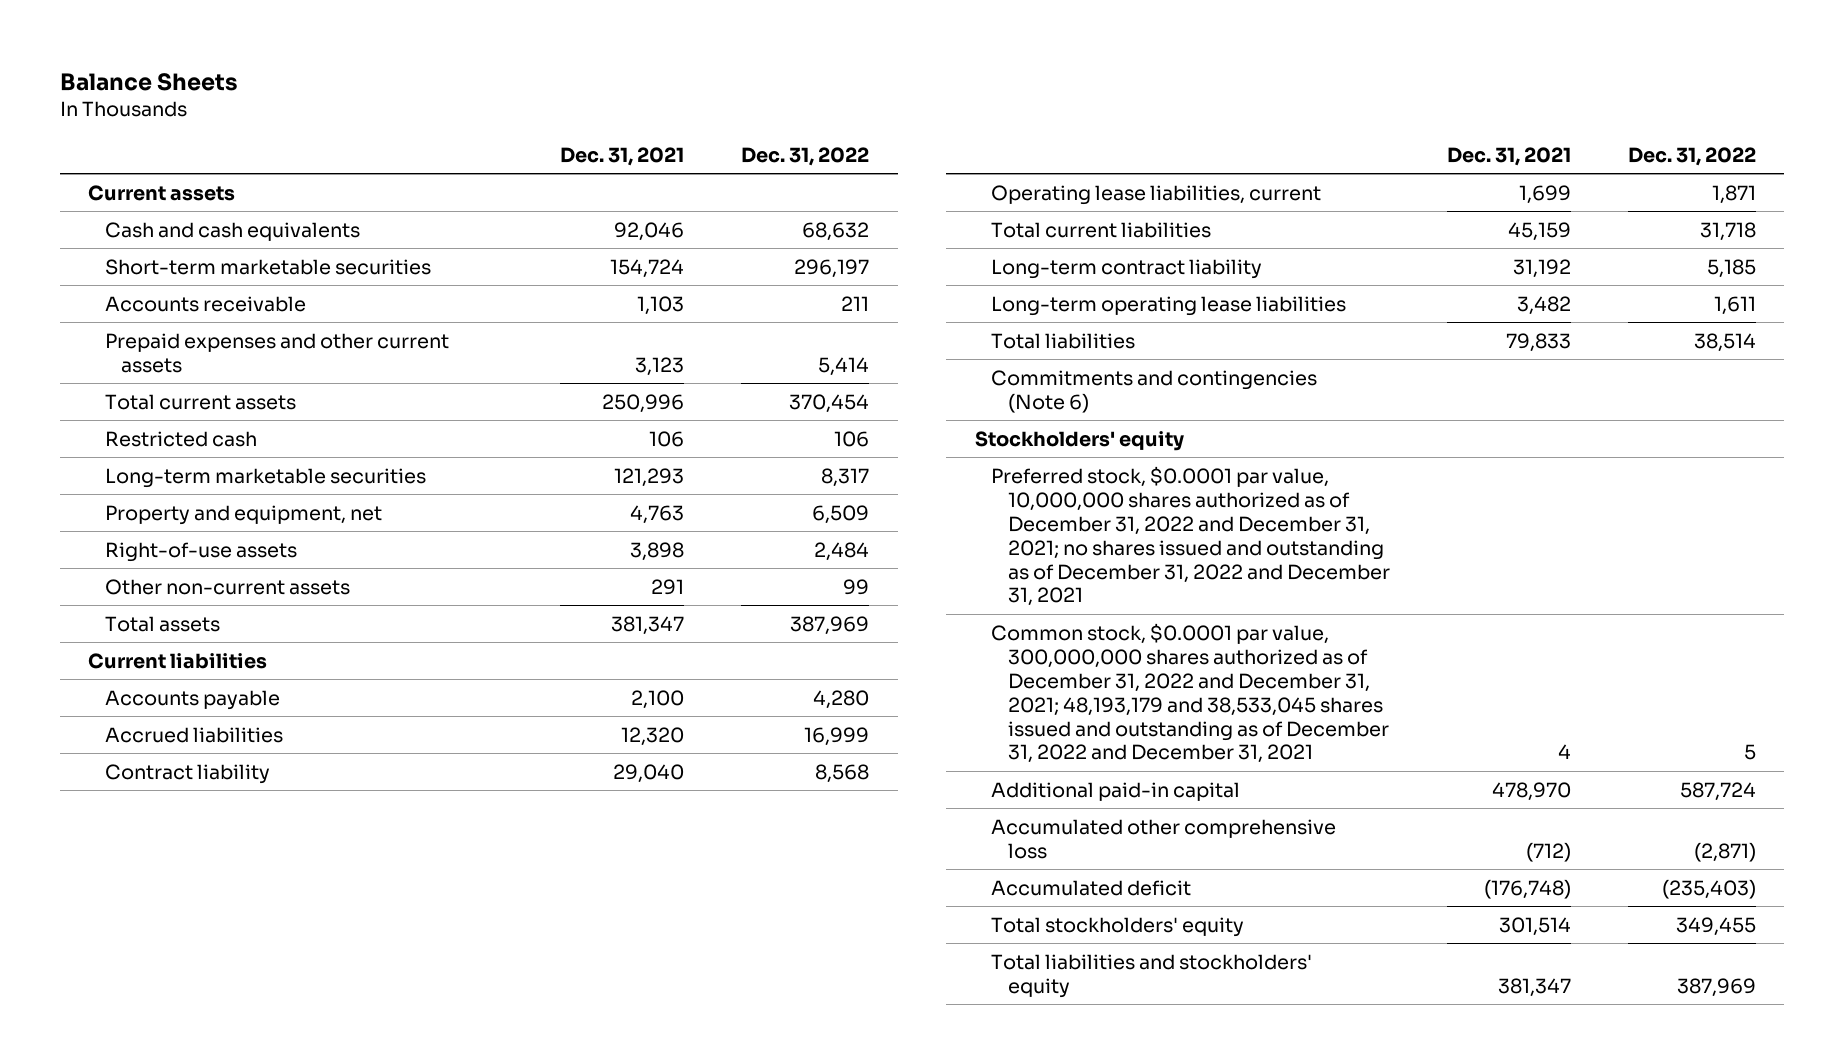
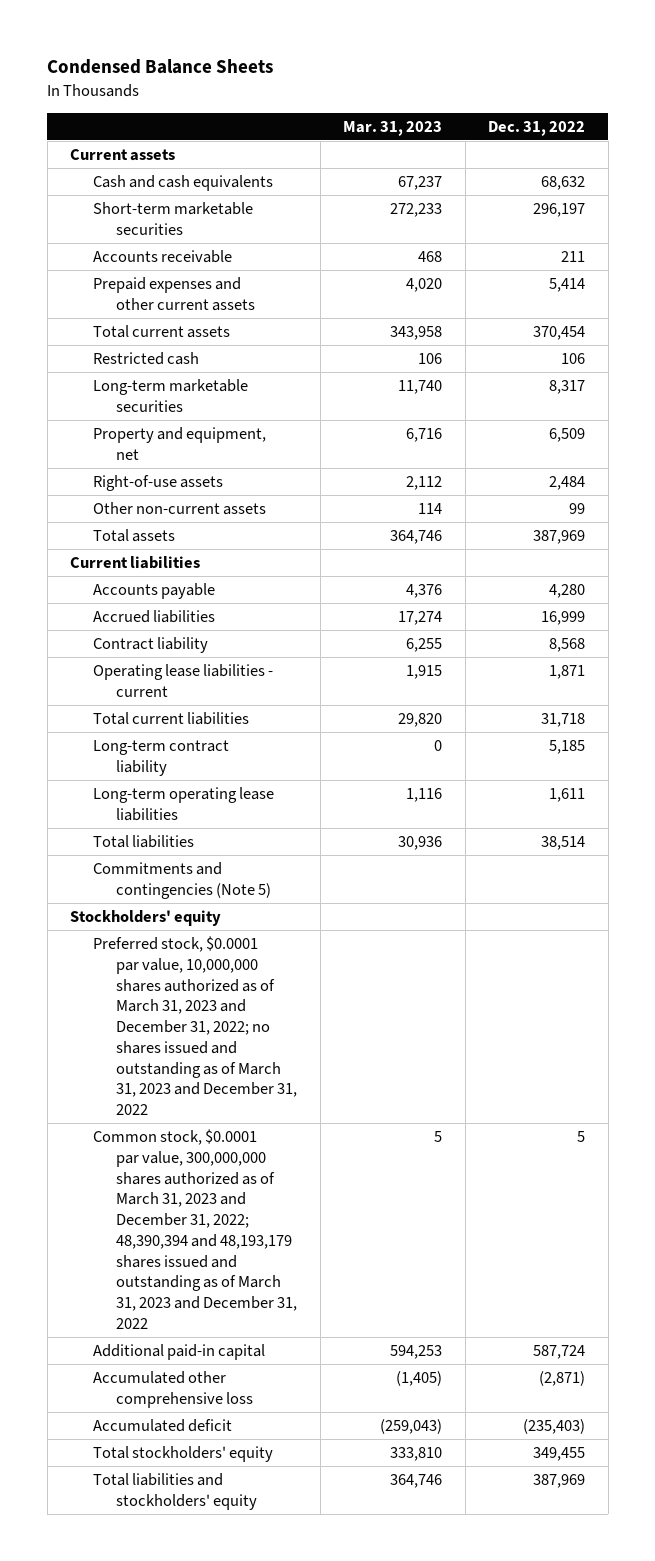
- Balance Sheets
+ Condensed Balance Sheets
- | Dec. 31, 2021 | Dec. 31, 2022
+ | Mar. 31, 2023 | Dec. 31, 2022
- Operating lease liabilities, current | 1,699 | 1,871
+ Operating lease liabilities - current | 1,915 | 1,871
- Commitments and contingencies (Note 6)
+ Commitments and contingencies (Note 5)
- Preferred stock, $0.0001 par value, 10,000,000 shares authorized as of December 31, 2022 and December 31, 2021; no shares issued and outstanding as of December 31, 2022 and December 31, 2021
- Common stock, $0.0001 par value, 300,000,000 shares authorized as of December 31, 2022 and December 31, 2021; 48,193,179 and 38,533,045 shares issued and outstanding as of December 31, 2022 and December 31, 2021 | 4 | 5
+ Preferred stock, $0.0001 par value, 10,000,000 shares authorized as of March 31, 2023 and December 31, 2022; no shares issued and outstanding as of March 31, 2023 and December 31, 2022
+ Common stock, $0.0001 par value, 300,000,000 shares authorized as of March 31, 2023 and December 31, 2022; 48,390,394 and 48,193,179 shares issued and outstanding as of March 31, 2023 and December 31, 2022 | 5 | 5

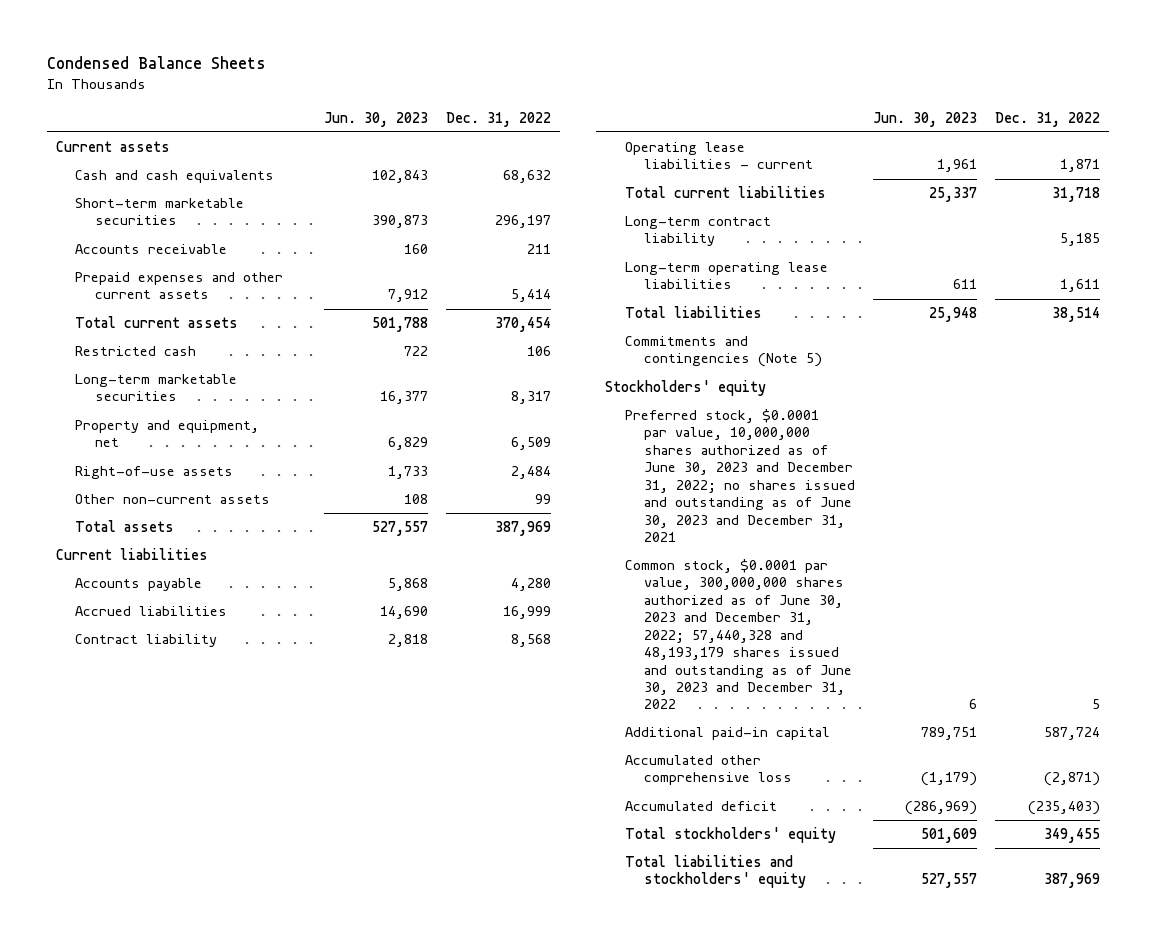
- | Mar. 31, 2023 | Dec. 31, 2022
+ | Jun. 30, 2023 | Dec. 31, 2022
- Preferred stock, $0.0001 par value, 10,000,000 shares authorized as of March 31, 2023 and December 31, 2022; no shares issued and outstanding as of March 31, 2023 and December 31, 2022
- Common stock, $0.0001 par value, 300,000,000 shares authorized as of March 31, 2023 and December 31, 2022; 48,390,394 and 48,193,179 shares issued and outstanding as of March 31, 2023 and December 31, 2022 | 5 | 5
+ Preferred stock, $0.0001 par value, 10,000,000 shares authorized as of June 30, 2023 and December 31, 2022; no shares issued and outstanding as of June 30, 2023 and December 31, 2021
+ Common stock, $0.0001 par value, 300,000,000 shares authorized as of June 30, 2023 and December 31, 2022; 57,440,328 and 48,193,179 shares issued and outstanding as of June 30, 2023 and December 31, 2022 | 6 | 5

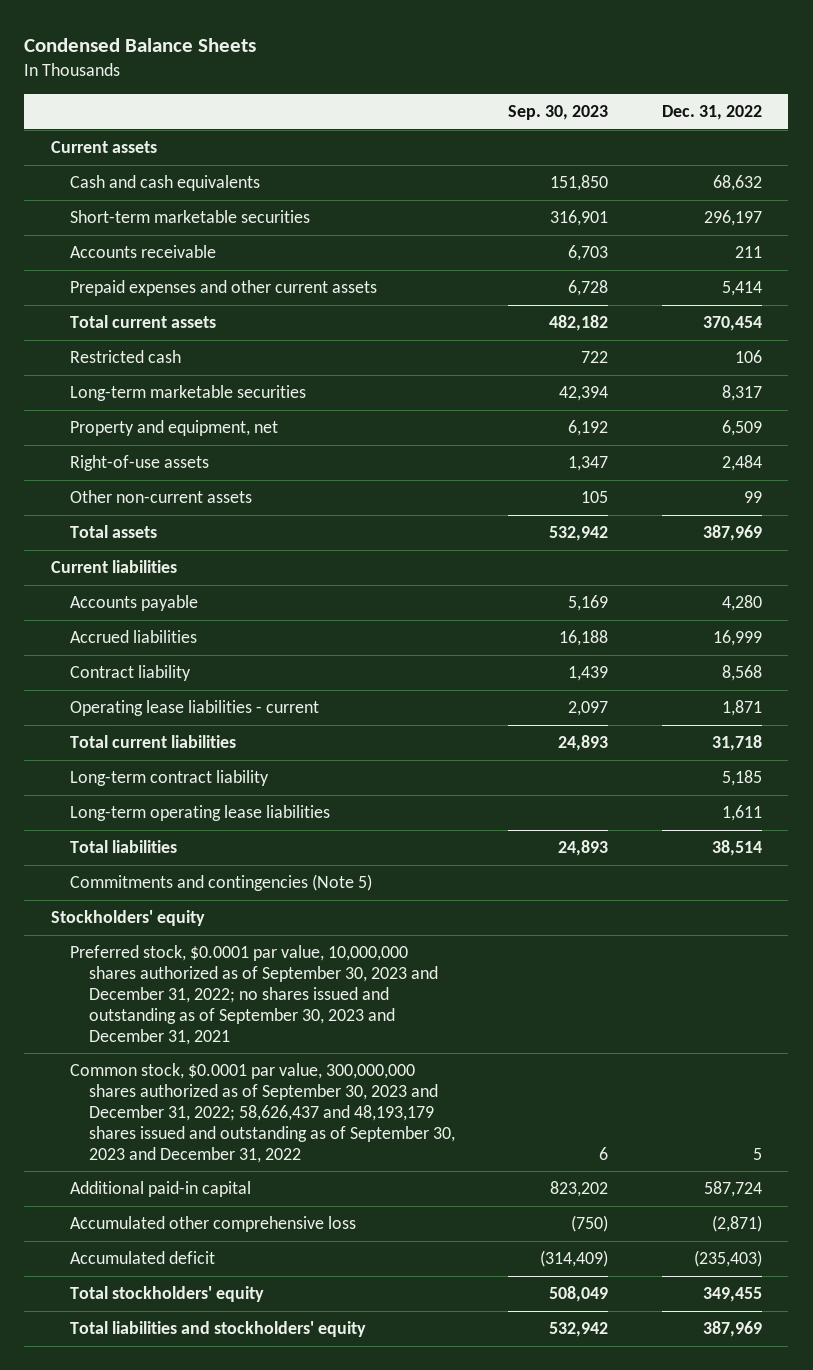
- | Jun. 30, 2023 | Dec. 31, 2022
+ | Sep. 30, 2023 | Dec. 31, 2022
- Preferred stock, $0.0001 par value, 10,000,000 shares authorized as of June 30, 2023 and December 31, 2022; no shares issued and outstanding as of June 30, 2023 and December 31, 2021
- Common stock, $0.0001 par value, 300,000,000 shares authorized as of June 30, 2023 and December 31, 2022; 57,440,328 and 48,193,179 shares issued and outstanding as of June 30, 2023 and December 31, 2022 | 6 | 5
+ Preferred stock, $0.0001 par value, 10,000,000 shares authorized as of September 30, 2023 and December 31, 2022; no shares issued and outstanding as of September 30, 2023 and December 31, 2021
+ Common stock, $0.0001 par value, 300,000,000 shares authorized as of September 30, 2023 and December 31, 2022; 58,626,437 and 48,193,179 shares issued and outstanding as of September 30, 2023 and December 31, 2022 | 6 | 5

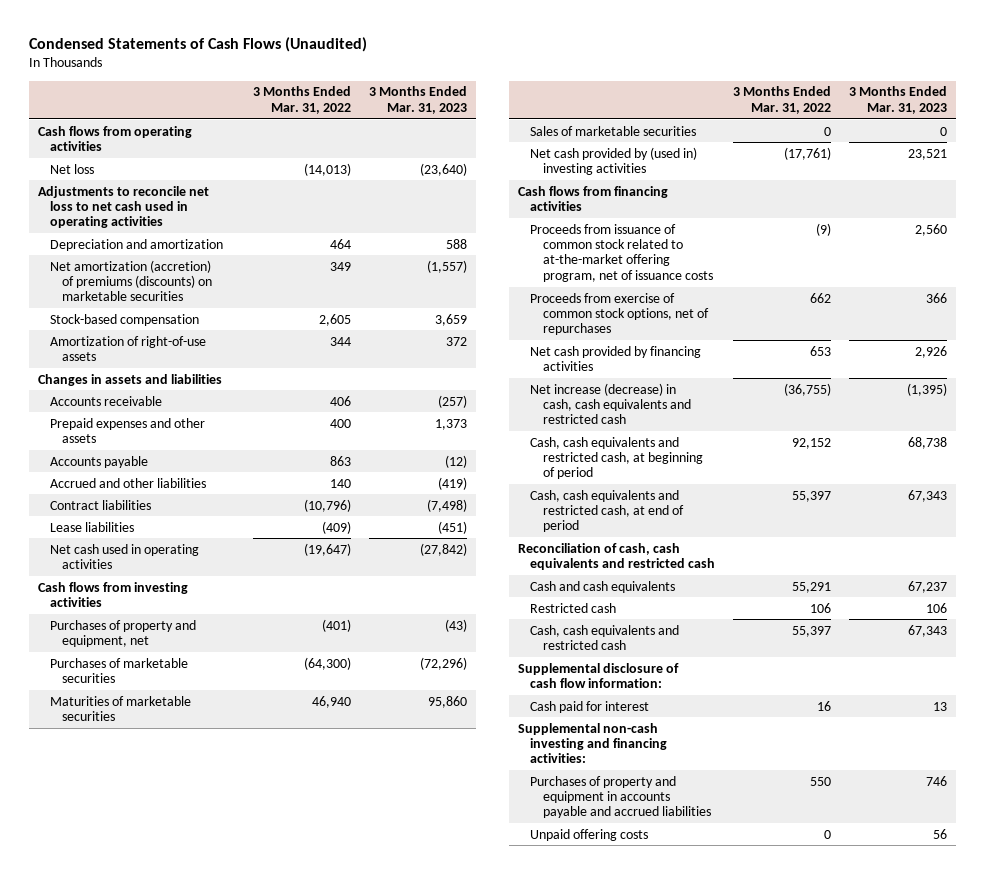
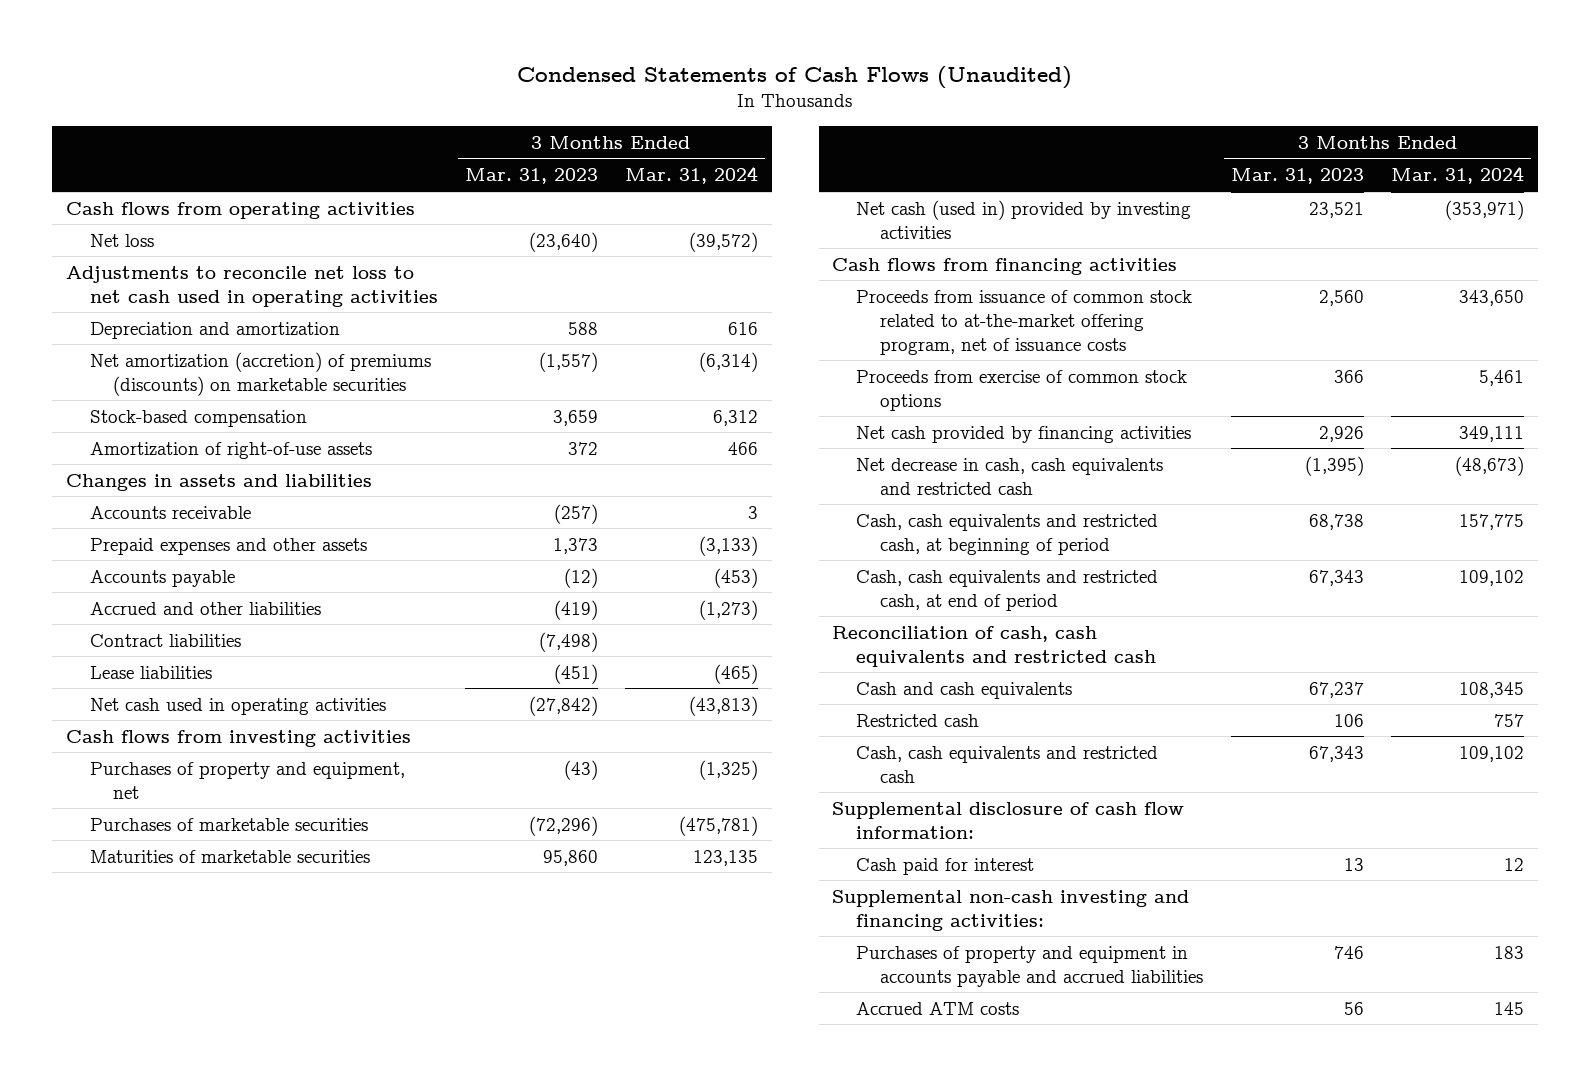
- | 3 Months Ended Mar. 31, 2022 | 3 Months Ended Mar. 31, 2023
+ | 3 Months Ended Mar. 31, 2023 | 3 Months Ended Mar. 31, 2024
- Sales of marketable securities | 0 | 0
- Net cash provided by (used in) investing activities | (17,761) | 23,521
+ Net cash (used in) provided by investing activities | 23,521 | (353,971)
- Proceeds from exercise of common stock options, net of repurchases | 662 | 366
+ Proceeds from exercise of common stock options | 366 | 5,461
- Net increase (decrease) in cash, cash equivalents and restricted cash | (36,755) | (1,395)
+ Net decrease in cash, cash equivalents and restricted cash | (1,395) | (48,673)
- Unpaid offering costs | 0 | 56
+ Accrued ATM costs | 56 | 145

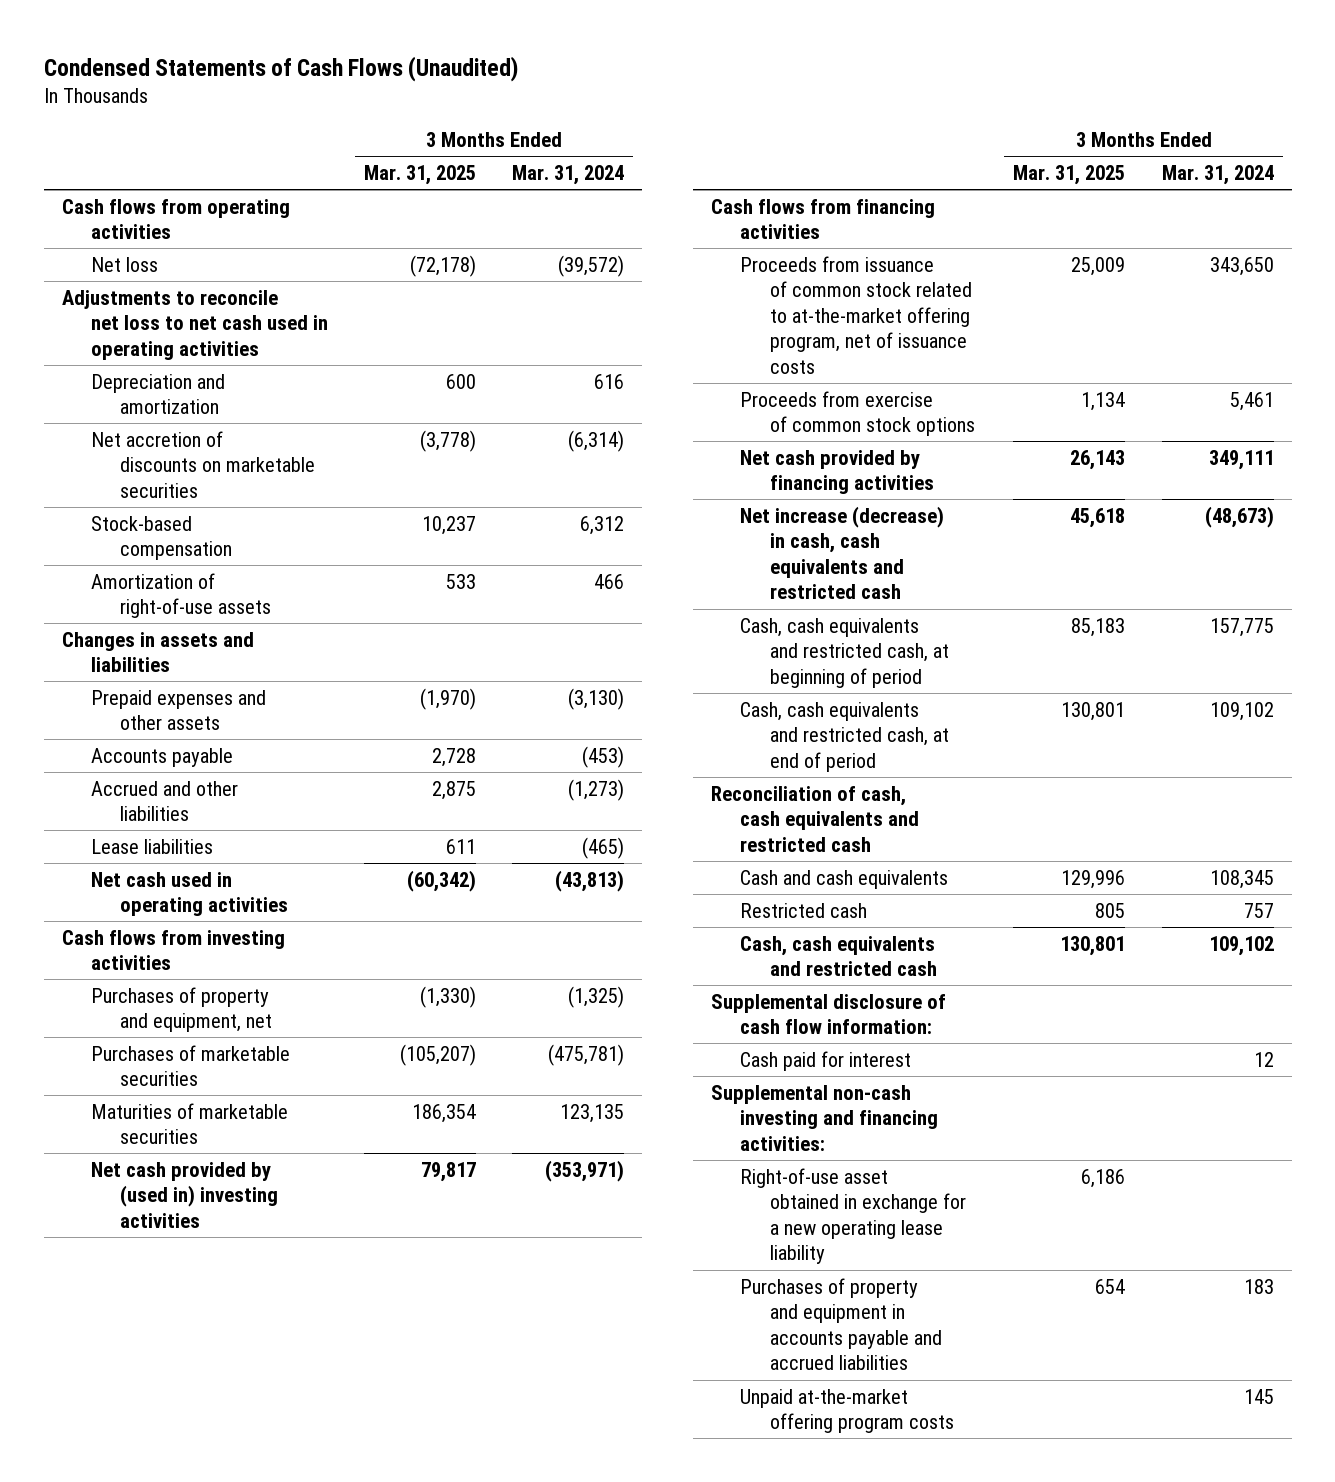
- | 3 Months Ended Mar. 31, 2023 | 3 Months Ended Mar. 31, 2024
+ | 3 Months Ended Mar. 31, 2025 | 3 Months Ended Mar. 31, 2024
- Net amortization (accretion) of premiums (discounts) on marketable securities | (1,557) | (6,314)
+ Net accretion of discounts on marketable securities | (3,778) | (6,314)
- Accounts receivable | (257) | 3
- Prepaid expenses and other assets | 1,373 | (3,133)
+ Prepaid expenses and other assets | (1,970) | (3,130)
- Contract liabilities | (7,498) |
- Net cash (used in) provided by investing activities | 23,521 | (353,971)
+ Net cash provided by (used in) investing activities | 79,817 | (353,971)
- Net decrease in cash, cash equivalents and restricted cash | (1,395) | (48,673)
+ Net increase (decrease) in cash, cash equivalents and restricted cash | 45,618 | (48,673)
+ Right-of-use asset obtained in exchange for a new operating lease liability | 6,186 |
- Accrued ATM costs | 56 | 145
+ Unpaid at-the-market offering program costs | | 145

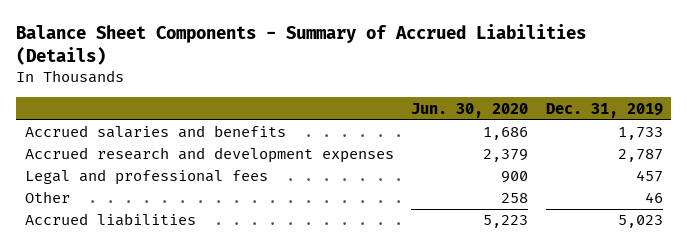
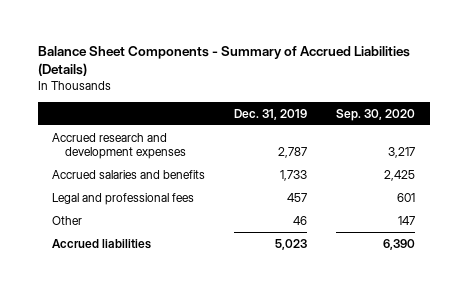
- | Jun. 30, 2020 | Dec. 31, 2019
+ | Dec. 31, 2019 | Sep. 30, 2020
moved down: Accrued salaries and benefits | 1,733 | 2,425

